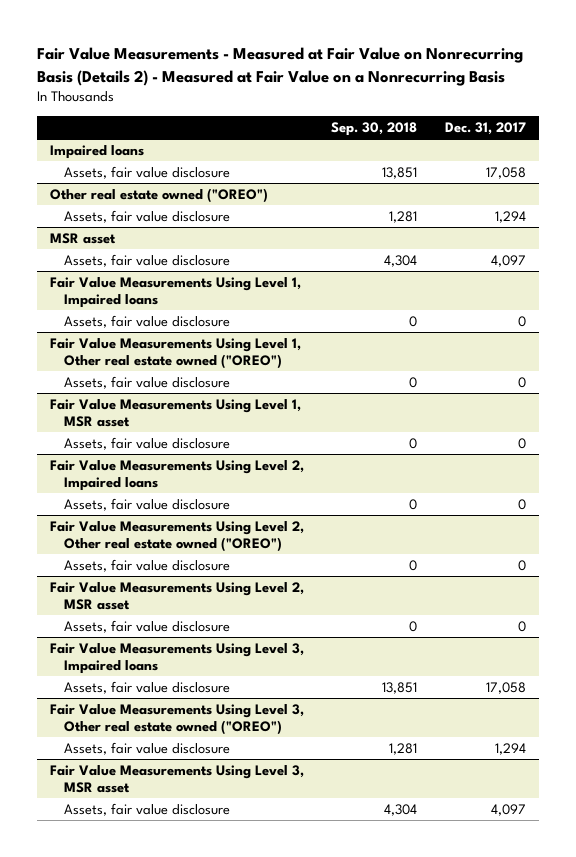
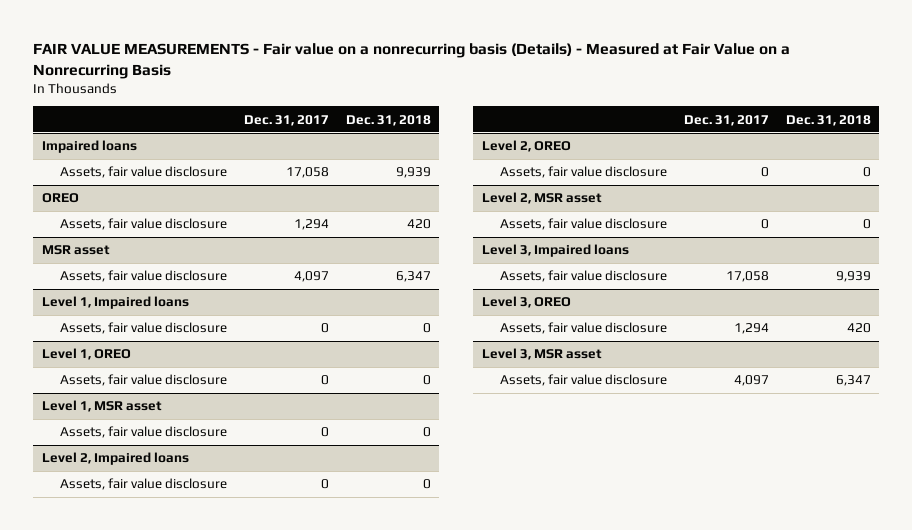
- Fair Value Measurements - Measured at Fair Value on Nonrecurring Basis (Details 2) - Measured at Fair Value on a Nonrecurring Basis
+ FAIR VALUE MEASUREMENTS - Fair value on a nonrecurring basis (Details) - Measured at Fair Value on a Nonrecurring Basis
- | Sep. 30, 2018 | Dec. 31, 2017
+ | Dec. 31, 2017 | Dec. 31, 2018
- Other real estate owned ("OREO")
+ OREO
- Fair Value Measurements Using Level 1, Impaired loans
+ Level 1, Impaired loans
- Fair Value Measurements Using Level 1, Other real estate owned ("OREO")
+ Level 1, OREO
- Fair Value Measurements Using Level 1, MSR asset
+ Level 1, MSR asset
- Fair Value Measurements Using Level 2, Impaired loans
+ Level 2, Impaired loans
- Fair Value Measurements Using Level 2, Other real estate owned ("OREO")
+ Level 2, OREO
- Fair Value Measurements Using Level 2, MSR asset
+ Level 2, MSR asset
- Fair Value Measurements Using Level 3, Impaired loans
+ Level 3, Impaired loans
- Fair Value Measurements Using Level 3, Other real estate owned ("OREO")
+ Level 3, OREO
- Fair Value Measurements Using Level 3, MSR asset
+ Level 3, MSR asset

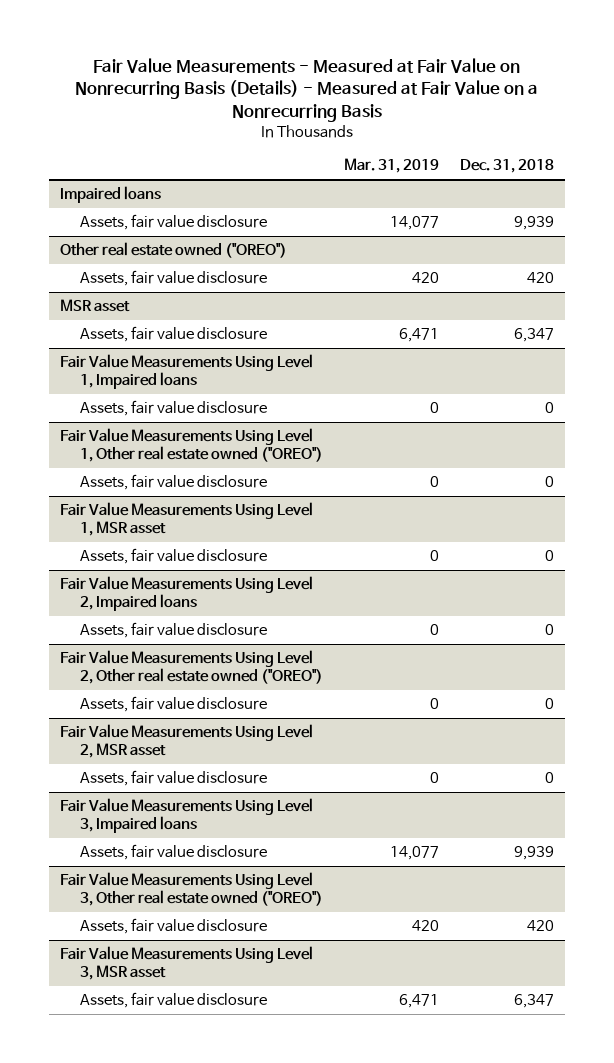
- FAIR VALUE MEASUREMENTS - Fair value on a nonrecurring basis (Details) - Measured at Fair Value on a Nonrecurring Basis
+ Fair Value Measurements - Measured at Fair Value on Nonrecurring Basis (Details) - Measured at Fair Value on a Nonrecurring Basis
- | Dec. 31, 2017 | Dec. 31, 2018
+ | Mar. 31, 2019 | Dec. 31, 2018
- OREO
+ Other real estate owned ("OREO")
- Level 1, Impaired loans
+ Fair Value Measurements Using Level 1, Impaired loans
- Level 1, OREO
+ Fair Value Measurements Using Level 1, Other real estate owned ("OREO")
- Level 1, MSR asset
+ Fair Value Measurements Using Level 1, MSR asset
- Level 2, Impaired loans
+ Fair Value Measurements Using Level 2, Impaired loans
- Level 2, OREO
+ Fair Value Measurements Using Level 2, Other real estate owned ("OREO")
- Level 2, MSR asset
+ Fair Value Measurements Using Level 2, MSR asset
- Level 3, Impaired loans
+ Fair Value Measurements Using Level 3, Impaired loans
- Level 3, OREO
+ Fair Value Measurements Using Level 3, Other real estate owned ("OREO")
- Level 3, MSR asset
+ Fair Value Measurements Using Level 3, MSR asset

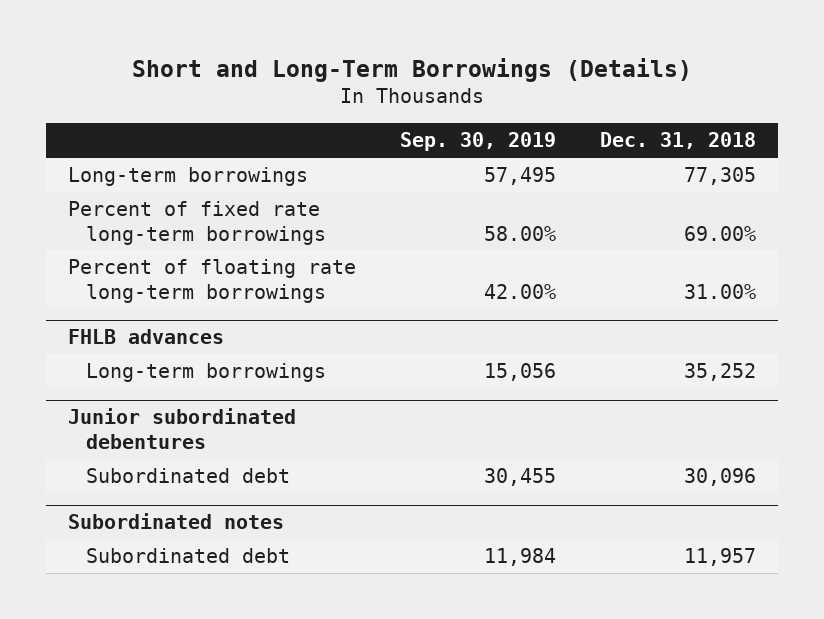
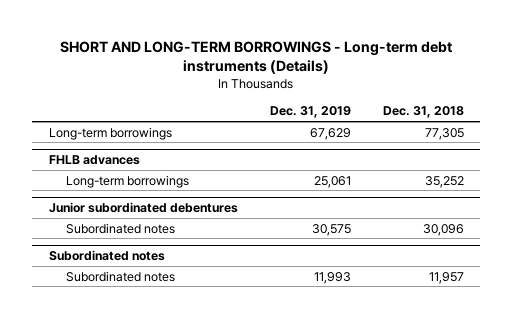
- Short and Long-Term Borrowings (Details)
+ SHORT AND LONG-TERM BORROWINGS - Long-term debt instruments (Details)
- | Sep. 30, 2019 | Dec. 31, 2018
+ | Dec. 31, 2019 | Dec. 31, 2018
- Percent of fixed rate long-term borrowings | 58.00% | 69.00%
- Percent of floating rate long-term borrowings | 42.00% | 31.00%
@ Junior subordinated debentures
- Subordinated debt | 30,455 | 30,096
+ Subordinated notes | 30,575 | 30,096
@ Subordinated notes
- Subordinated debt | 11,984 | 11,957
+ Subordinated notes | 11,993 | 11,957

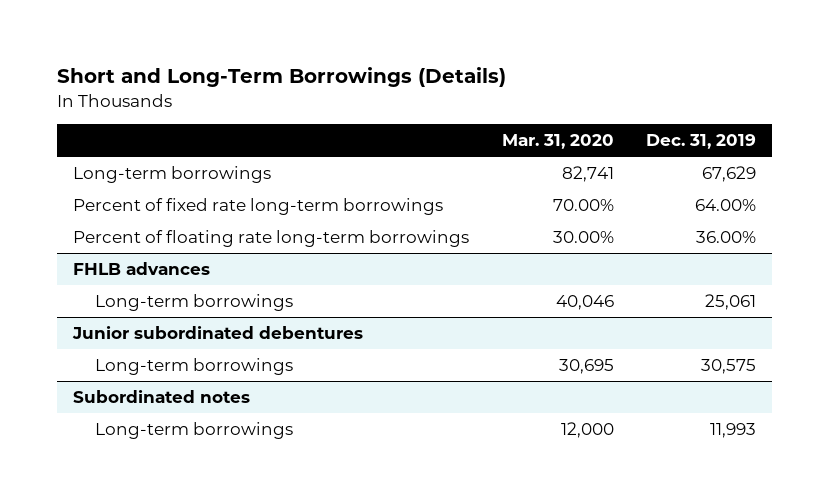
- SHORT AND LONG-TERM BORROWINGS - Long-term debt instruments (Details)
+ Short and Long-Term Borrowings (Details)
- | Dec. 31, 2019 | Dec. 31, 2018
+ | Mar. 31, 2020 | Dec. 31, 2019
+ Percent of fixed rate long-term borrowings | 70.00% | 64.00%
+ Percent of floating rate long-term borrowings | 30.00% | 36.00%
@ Junior subordinated debentures
- Subordinated notes | 30,575 | 30,096
+ Long-term borrowings | 30,695 | 30,575
@ Subordinated notes
- Subordinated notes | 11,993 | 11,957
+ Long-term borrowings | 12,000 | 11,993

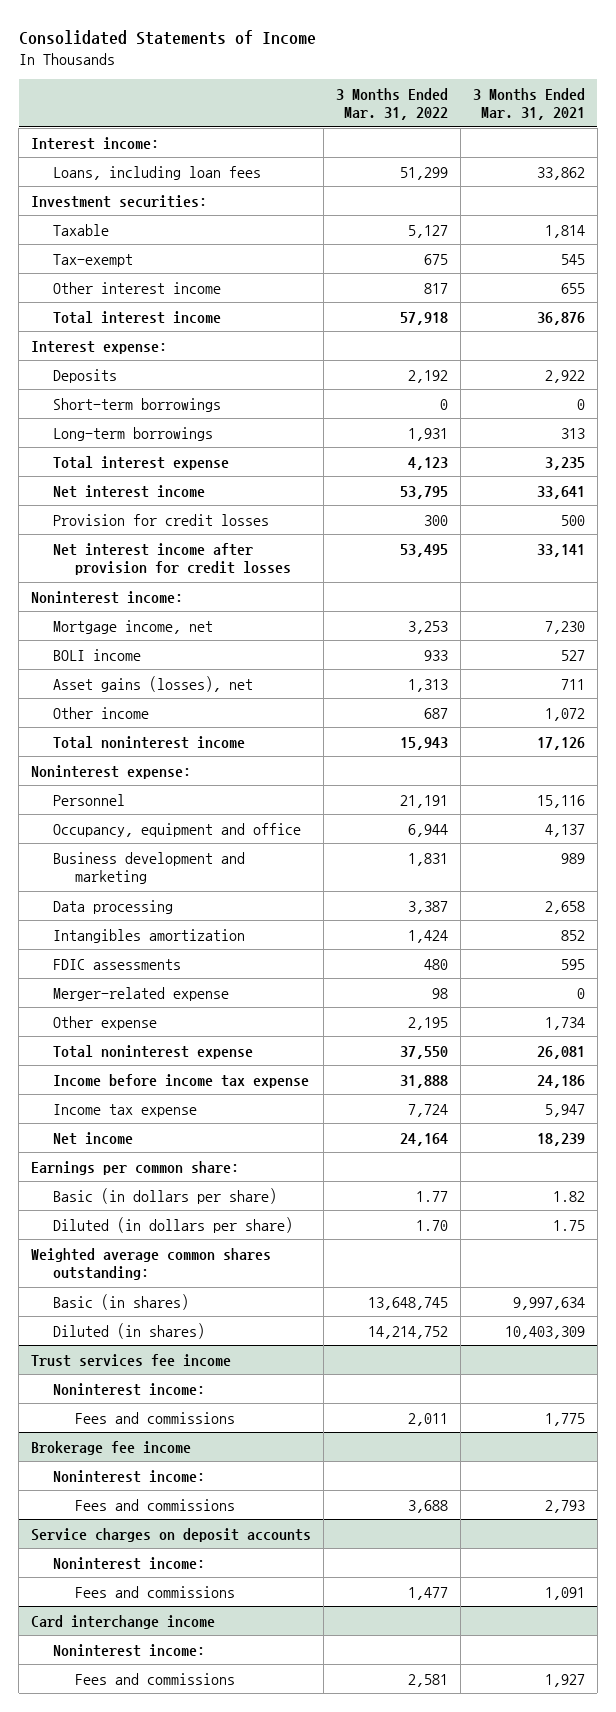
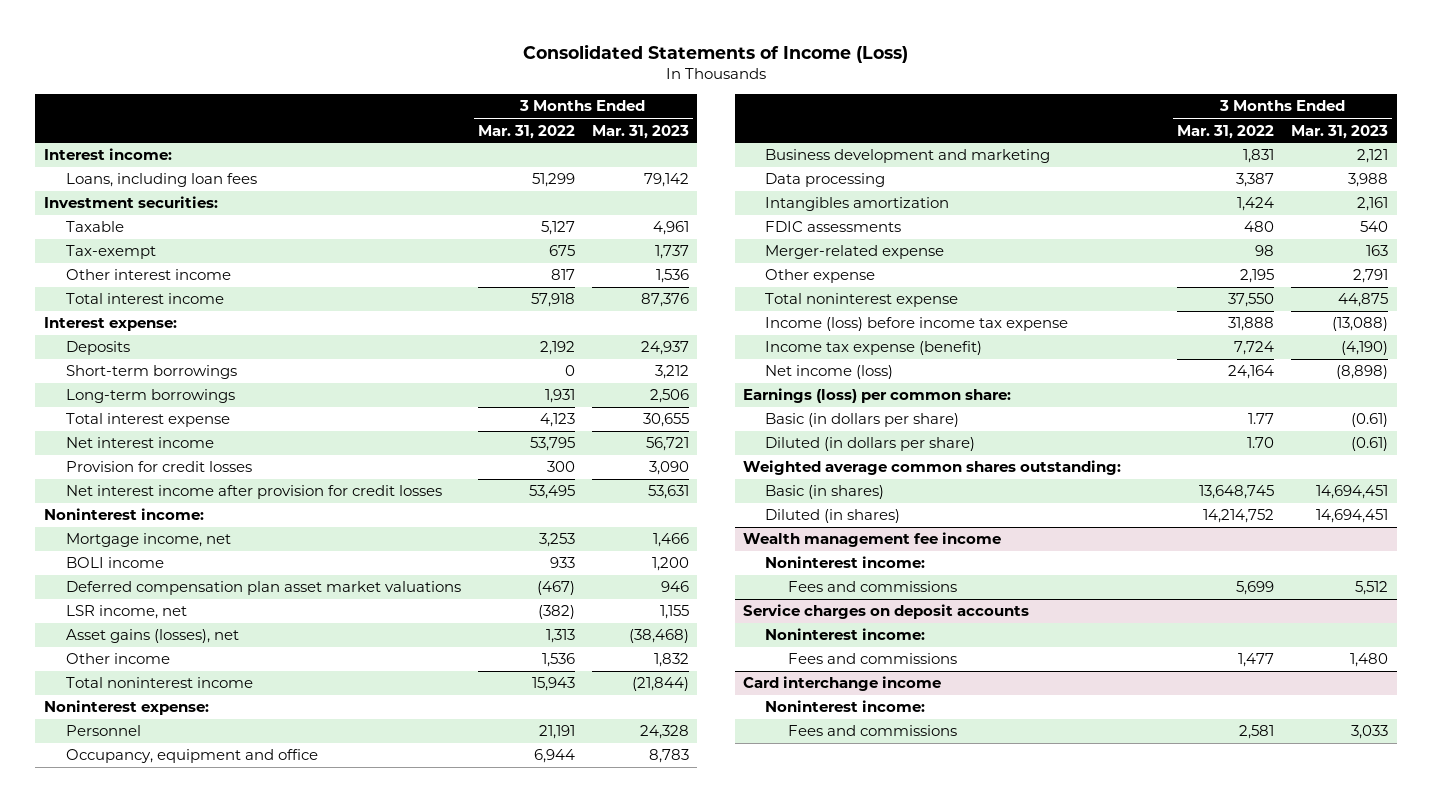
- Consolidated Statements of Income
+ Consolidated Statements of Income (Loss)
- | 3 Months Ended Mar. 31, 2022 | 3 Months Ended Mar. 31, 2021
+ | 3 Months Ended Mar. 31, 2022 | 3 Months Ended Mar. 31, 2023
+ Deferred compensation plan asset market valuations | (467) | 946
+ LSR income, net | (382) | 1,155
- Other income | 687 | 1,072
+ Other income | 1,536 | 1,832
- Income before income tax expense | 31,888 | 24,186
- Income tax expense | 7,724 | 5,947
- Net income | 24,164 | 18,239
- Earnings per common share:
+ Income (loss) before income tax expense | 31,888 | (13,088)
+ Income tax expense (benefit) | 7,724 | (4,190)
+ Net income (loss) | 24,164 | (8,898)
+ Earnings (loss) per common share:
- Trust services fee income
- Noninterest income:
- Fees and commissions | 2,011 | 1,775
- Brokerage fee income
+ Wealth management fee income
- Fees and commissions | 3,688 | 2,793
+ Fees and commissions | 5,699 | 5,512

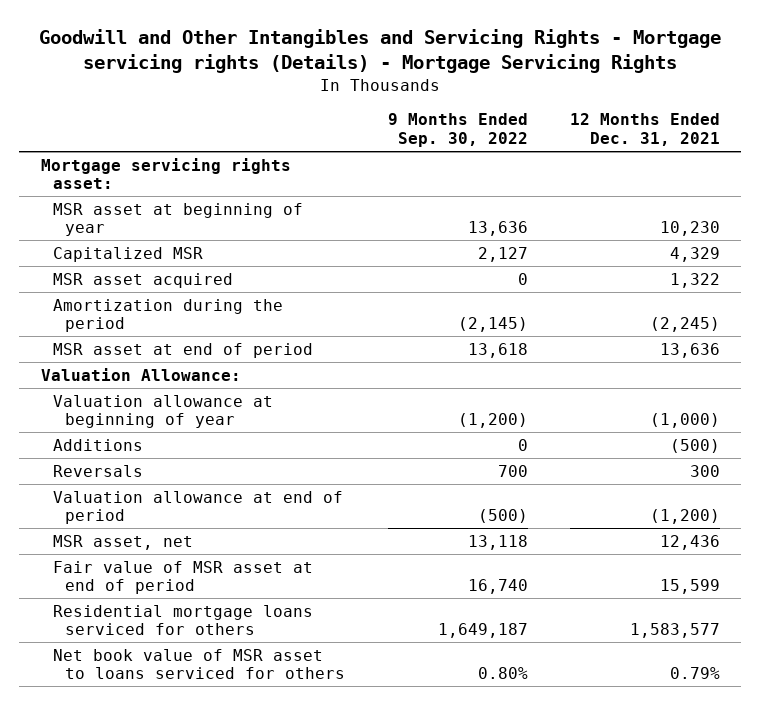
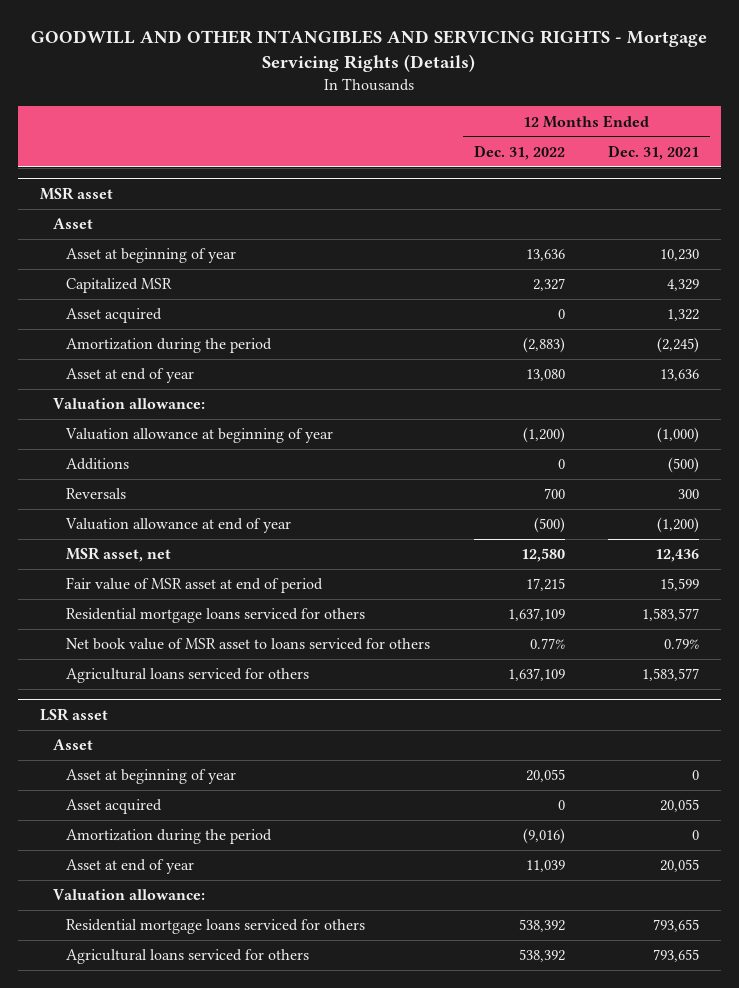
- Goodwill and Other Intangibles and Servicing Rights - Mortgage servicing rights (Details) - Mortgage Servicing Rights
+ GOODWILL AND OTHER INTANGIBLES AND SERVICING RIGHTS - Mortgage Servicing Rights (Details)
- | 9 Months Ended Sep. 30, 2022 | 12 Months Ended Dec. 31, 2021
+ | 12 Months Ended Dec. 31, 2022 | 12 Months Ended Dec. 31, 2021
- Mortgage servicing rights asset:
- MSR asset at beginning of year | 13,636 | 10,230
+ MSR asset
+ Asset
+ Asset at beginning of year | 13,636 | 10,230
- MSR asset acquired | 0 | 1,322
+ Asset acquired | 0 | 1,322
- MSR asset at end of period | 13,618 | 13,636
- Valuation Allowance:
+ Asset at end of year | 13,080 | 13,636
+ Valuation allowance:
- Valuation allowance at end of period | (500) | (1,200)
+ Valuation allowance at end of year | (500) | (1,200)
+ Agricultural loans serviced for others | 1,637,109 | 1,583,577
+ LSR asset
+ Asset
+ Asset at beginning of year | 20,055 | 0
+ Asset acquired | 0 | 20,055
+ Amortization during the period | (9,016) | 0
+ Asset at end of year | 11,039 | 20,055
+ Valuation allowance:
+ Residential mortgage loans serviced for others | 538,392 | 793,655
+ Agricultural loans serviced for others | 538,392 | 793,655

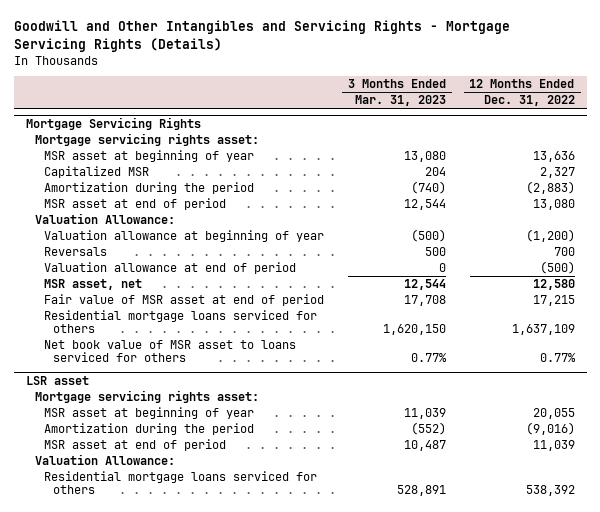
- GOODWILL AND OTHER INTANGIBLES AND SERVICING RIGHTS - Mortgage Servicing Rights (Details)
+ Goodwill and Other Intangibles and Servicing Rights - Mortgage Servicing Rights (Details)
- | 12 Months Ended Dec. 31, 2022 | 12 Months Ended Dec. 31, 2021
+ | 3 Months Ended Mar. 31, 2023 | 12 Months Ended Dec. 31, 2022
- MSR asset
- Asset
- Asset at beginning of year | 13,636 | 10,230
+ Mortgage Servicing Rights
+ Mortgage servicing rights asset:
+ MSR asset at beginning of year | 13,080 | 13,636
- Asset acquired | 0 | 1,322
- Asset at end of year | 13,080 | 13,636
- Valuation allowance:
+ MSR asset at end of period | 12,544 | 13,080
+ Valuation Allowance:
- Additions | 0 | (500)
- Valuation allowance at end of year | (500) | (1,200)
+ Valuation allowance at end of period | 0 | (500)
- Agricultural loans serviced for others | 1,637,109 | 1,583,577
@ LSR asset
- Asset
- Asset at beginning of year | 20,055 | 0
- Asset acquired | 0 | 20,055
+ Mortgage servicing rights asset:
+ MSR asset at beginning of year | 11,039 | 20,055
- Asset at end of year | 11,039 | 20,055
- Valuation allowance:
+ MSR asset at end of period | 10,487 | 11,039
+ Valuation Allowance:
- Agricultural loans serviced for others | 538,392 | 793,655

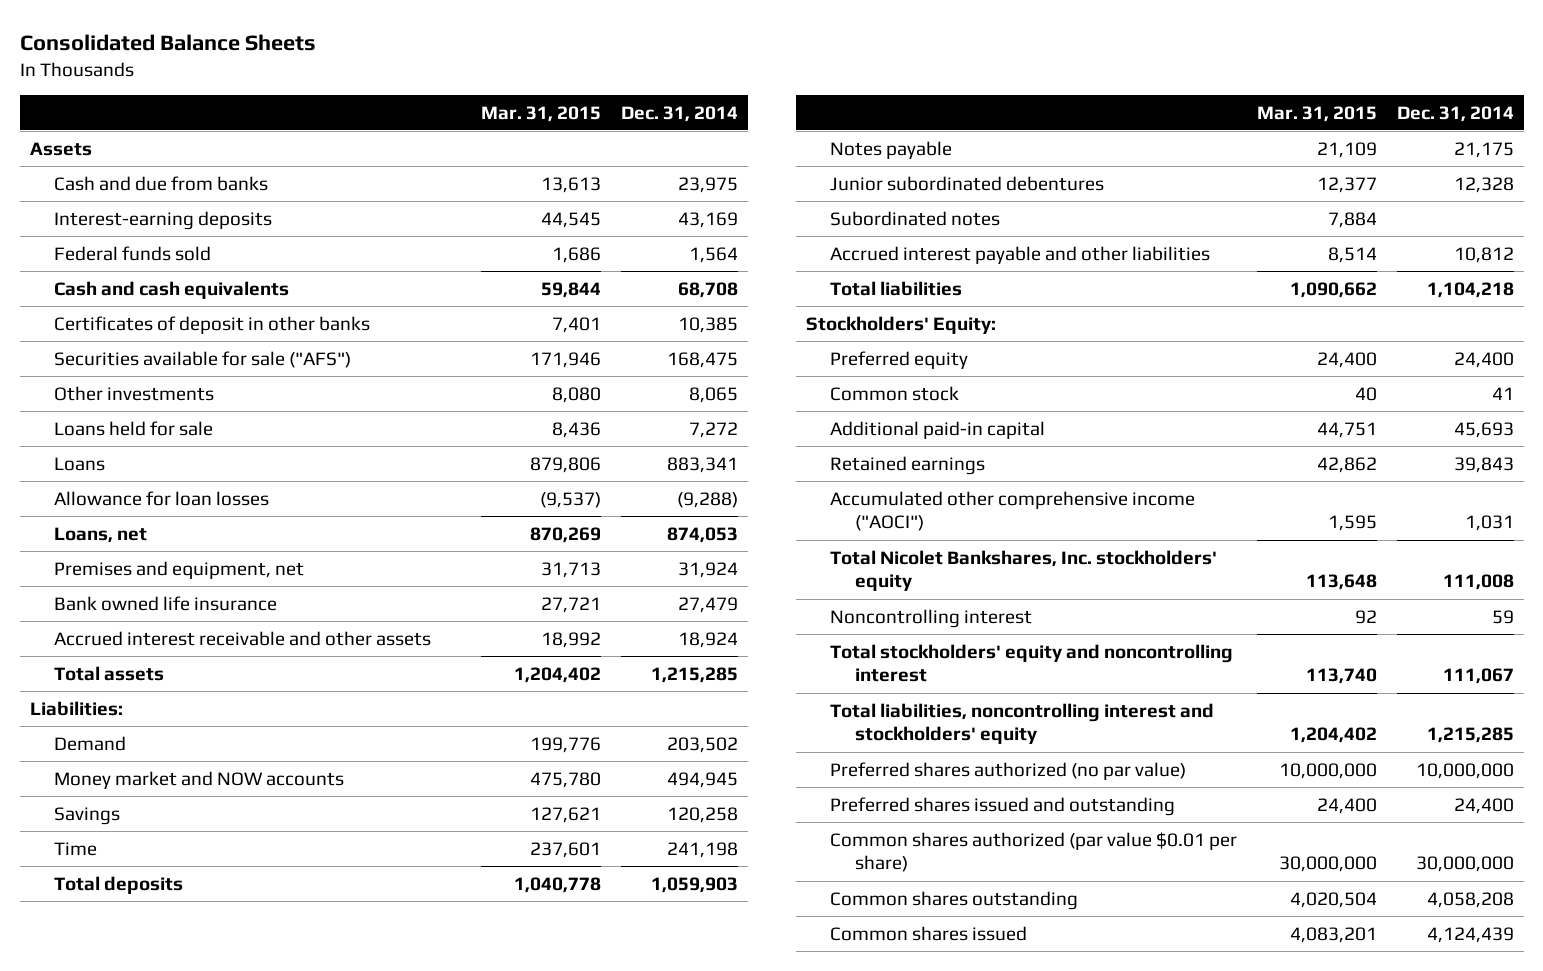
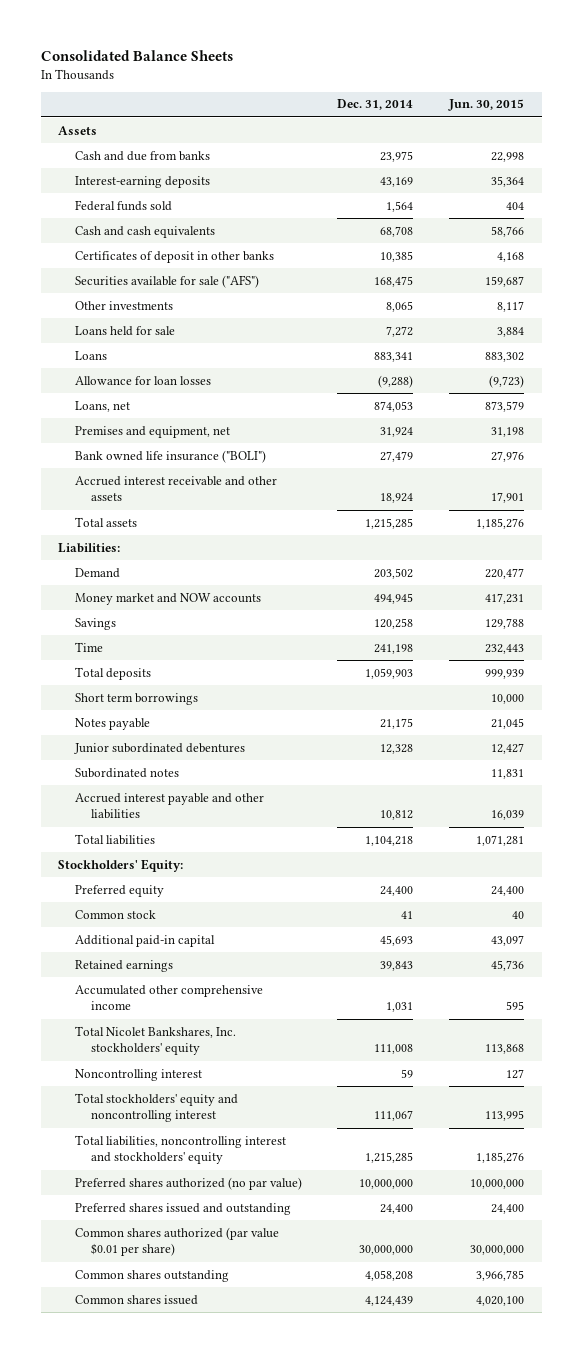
- | Mar. 31, 2015 | Dec. 31, 2014
+ | Dec. 31, 2014 | Jun. 30, 2015
- Bank owned life insurance | 27,721 | 27,479
+ Bank owned life insurance ("BOLI") | 27,479 | 27,976
+ Short term borrowings | | 10,000
- Accumulated other comprehensive income ("AOCI") | 1,595 | 1,031
+ Accumulated other comprehensive income | 1,031 | 595

